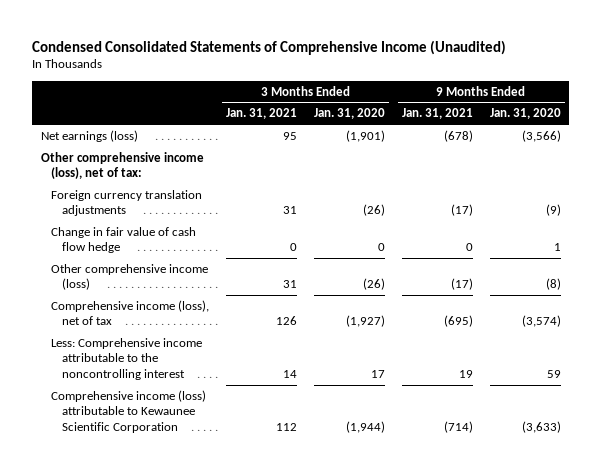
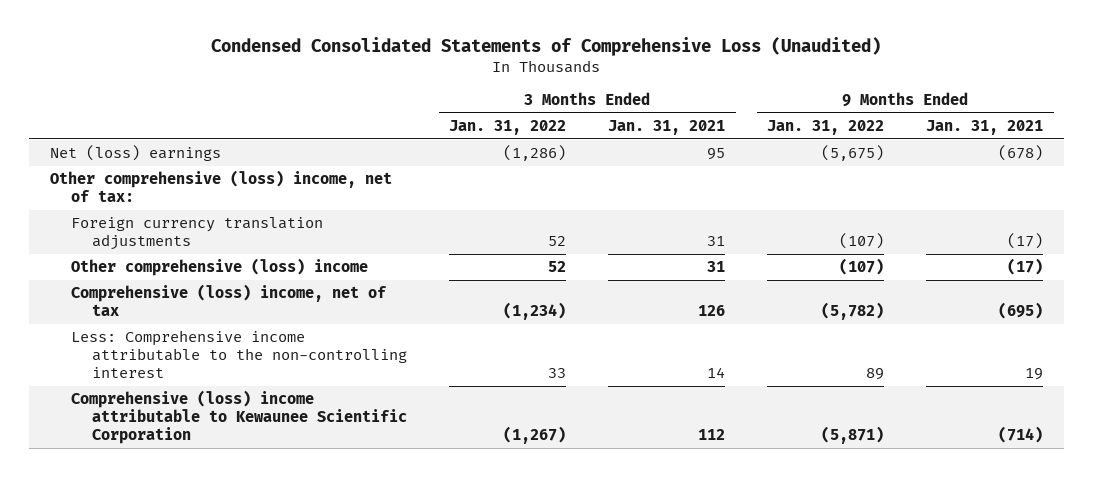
- Condensed Consolidated Statements of Comprehensive Income (Unaudited)
+ Condensed Consolidated Statements of Comprehensive Loss (Unaudited)
- | 3 Months Ended Jan. 31, 2021 | 3 Months Ended Jan. 31, 2020 | 9 Months Ended Jan. 31, 2021 | 9 Months Ended Jan. 31, 2020
+ | 3 Months Ended Jan. 31, 2022 | 3 Months Ended Jan. 31, 2021 | 9 Months Ended Jan. 31, 2022 | 9 Months Ended Jan. 31, 2021
- Net earnings (loss) | 95 | (1,901) | (678) | (3,566)
- Other comprehensive income (loss), net of tax:
+ Net (loss) earnings | (1,286) | 95 | (5,675) | (678)
+ Other comprehensive (loss) income, net of tax:
- Change in fair value of cash flow hedge | 0 | 0 | 0 | 1
- Other comprehensive income (loss) | 31 | (26) | (17) | (8)
- Comprehensive income (loss), net of tax | 126 | (1,927) | (695) | (3,574)
- Less: Comprehensive income attributable to the noncontrolling interest | 14 | 17 | 19 | 59
- Comprehensive income (loss) attributable to Kewaunee Scientific Corporation | 112 | (1,944) | (714) | (3,633)
+ Other comprehensive (loss) income | 52 | 31 | (107) | (17)
+ Comprehensive (loss) income, net of tax | (1,234) | 126 | (5,782) | (695)
+ Less: Comprehensive income attributable to the non-controlling interest | 33 | 14 | 89 | 19
+ Comprehensive (loss) income attributable to Kewaunee Scientific Corporation | (1,267) | 112 | (5,871) | (714)

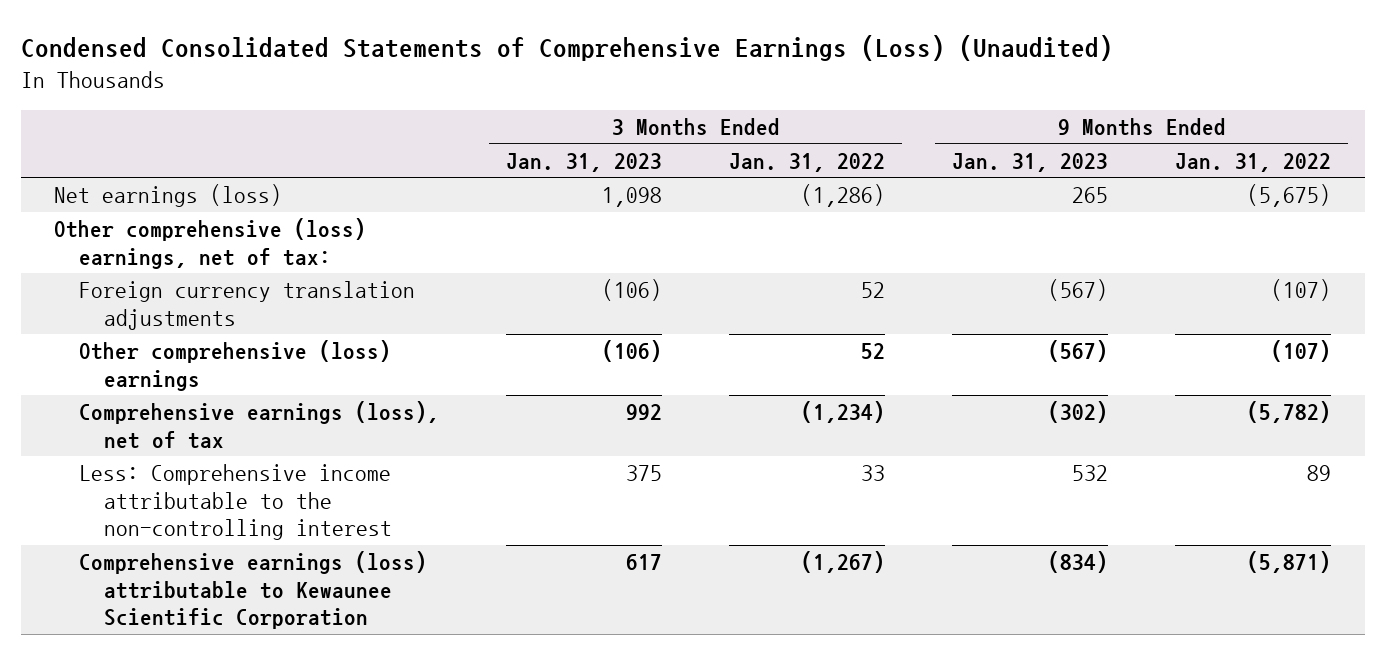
- Condensed Consolidated Statements of Comprehensive Loss (Unaudited)
+ Condensed Consolidated Statements of Comprehensive Earnings (Loss) (Unaudited)
- | 3 Months Ended Jan. 31, 2022 | 3 Months Ended Jan. 31, 2021 | 9 Months Ended Jan. 31, 2022 | 9 Months Ended Jan. 31, 2021
+ | 3 Months Ended Jan. 31, 2023 | 3 Months Ended Jan. 31, 2022 | 9 Months Ended Jan. 31, 2023 | 9 Months Ended Jan. 31, 2022
- Net (loss) earnings | (1,286) | 95 | (5,675) | (678)
- Other comprehensive (loss) income, net of tax:
+ Net earnings (loss) | 1,098 | (1,286) | 265 | (5,675)
+ Other comprehensive (loss) earnings, net of tax:
- Other comprehensive (loss) income | 52 | 31 | (107) | (17)
- Comprehensive (loss) income, net of tax | (1,234) | 126 | (5,782) | (695)
+ Other comprehensive (loss) earnings | (106) | 52 | (567) | (107)
+ Comprehensive earnings (loss), net of tax | 992 | (1,234) | (302) | (5,782)
- Comprehensive (loss) income attributable to Kewaunee Scientific Corporation | (1,267) | 112 | (5,871) | (714)
+ Comprehensive earnings (loss) attributable to Kewaunee Scientific Corporation | 617 | (1,267) | (834) | (5,871)

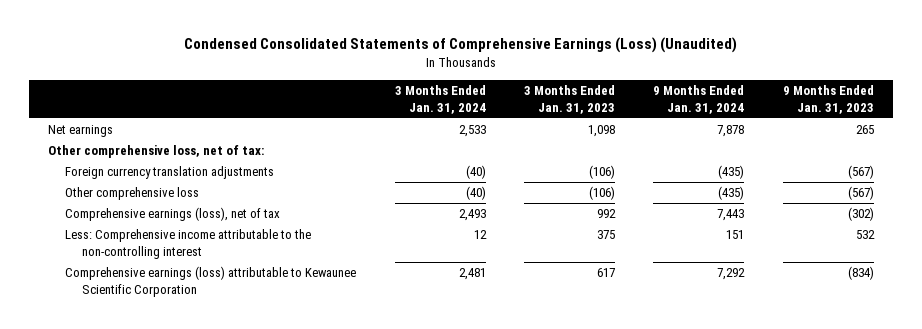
- | 3 Months Ended Jan. 31, 2023 | 3 Months Ended Jan. 31, 2022 | 9 Months Ended Jan. 31, 2023 | 9 Months Ended Jan. 31, 2022
+ | 3 Months Ended Jan. 31, 2024 | 3 Months Ended Jan. 31, 2023 | 9 Months Ended Jan. 31, 2024 | 9 Months Ended Jan. 31, 2023
- Net earnings (loss) | 1,098 | (1,286) | 265 | (5,675)
- Other comprehensive (loss) earnings, net of tax:
+ Net earnings | 2,533 | 1,098 | 7,878 | 265
+ Other comprehensive loss, net of tax:
- Other comprehensive (loss) earnings | (106) | 52 | (567) | (107)
+ Other comprehensive loss | (40) | (106) | (435) | (567)

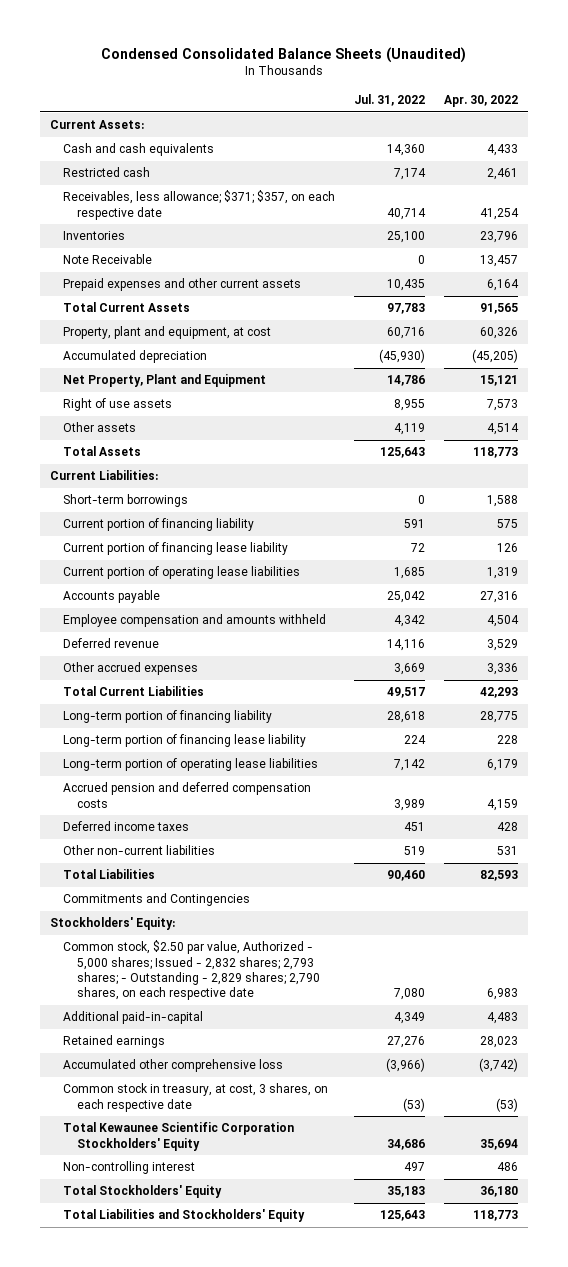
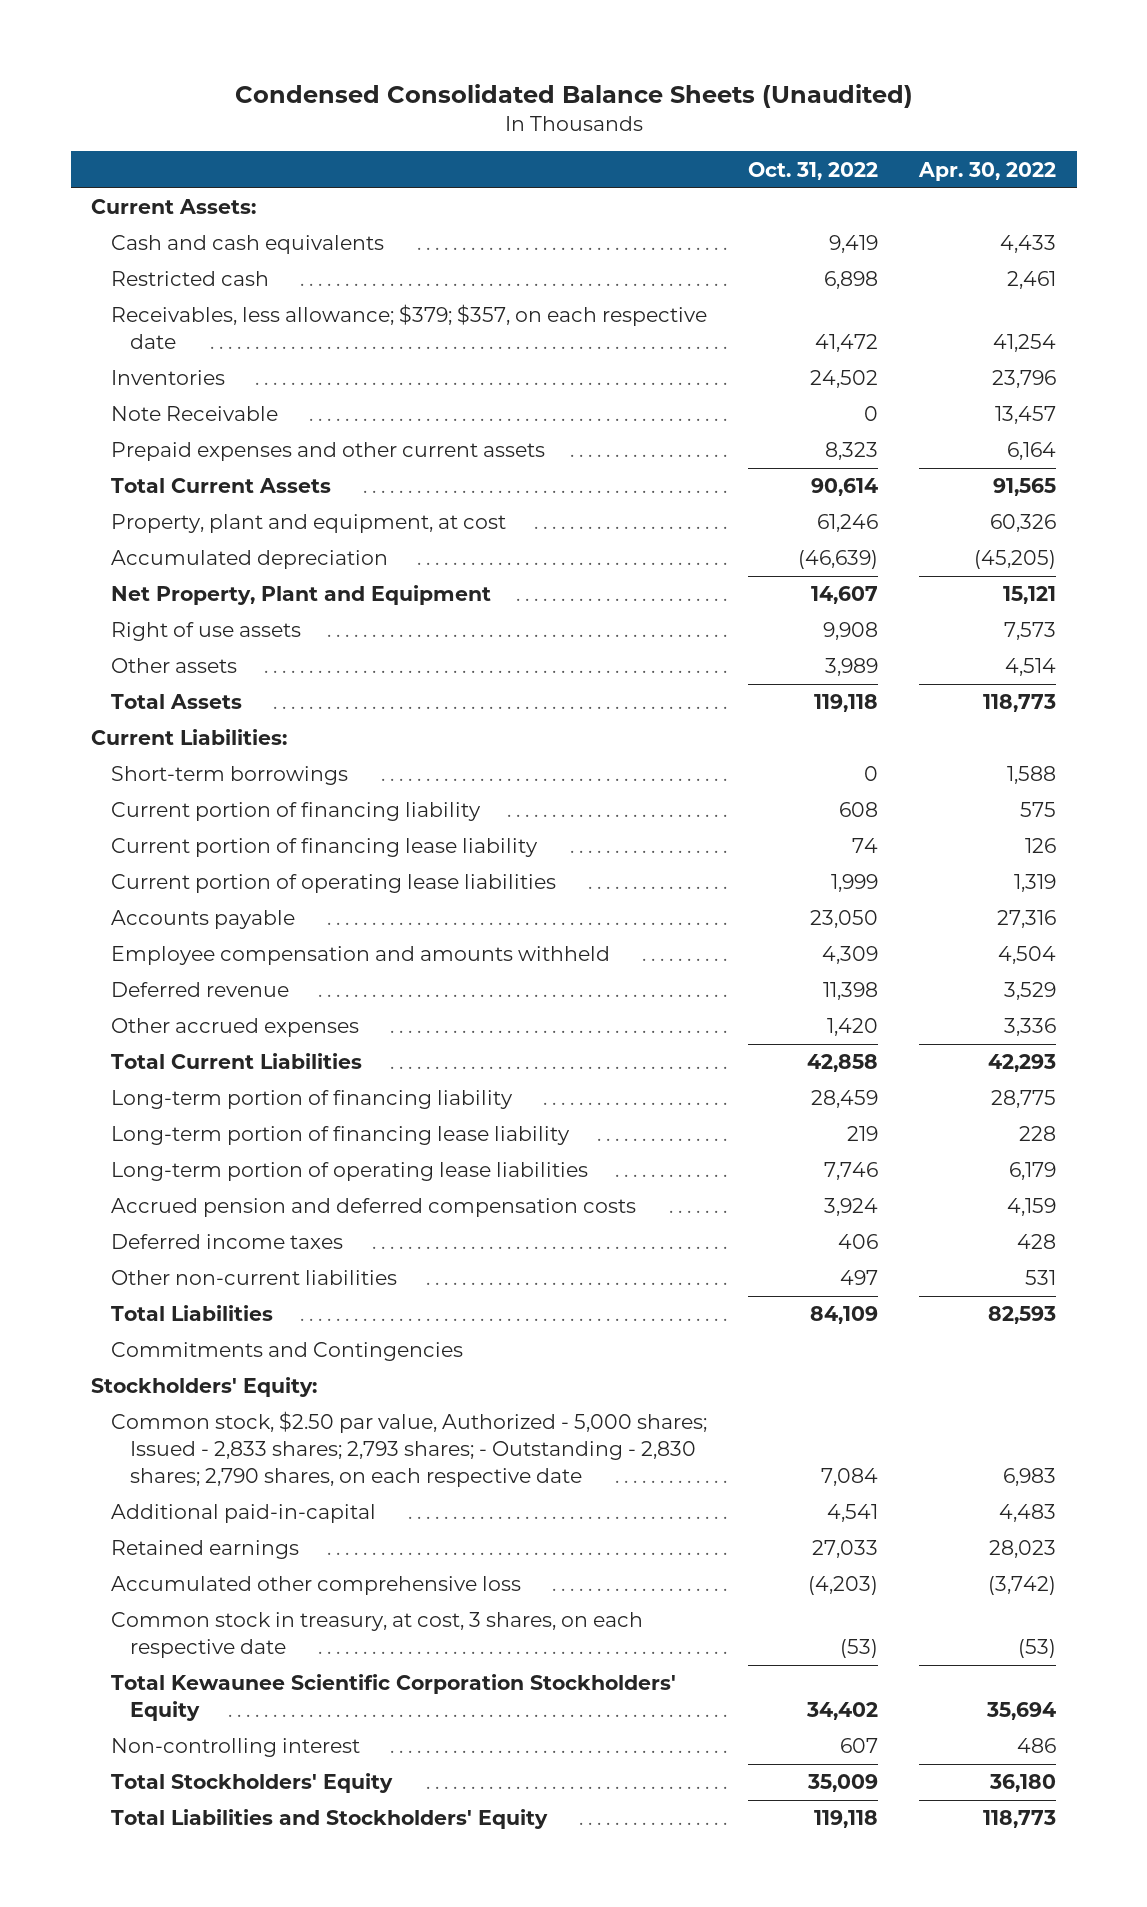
- | Jul. 31, 2022 | Apr. 30, 2022
+ | Oct. 31, 2022 | Apr. 30, 2022
- Receivables, less allowance; $371; $357, on each respective date | 40,714 | 41,254
+ Receivables, less allowance; $379; $357, on each respective date | 41,472 | 41,254
- Common stock, $2.50 par value, Authorized - 5,000 shares; Issued - 2,832 shares; 2,793 shares; - Outstanding - 2,829 shares; 2,790 shares, on each respective date | 7,080 | 6,983
+ Common stock, $2.50 par value, Authorized - 5,000 shares; Issued - 2,833 shares; 2,793 shares; - Outstanding - 2,830 shares; 2,790 shares, on each respective date | 7,084 | 6,983

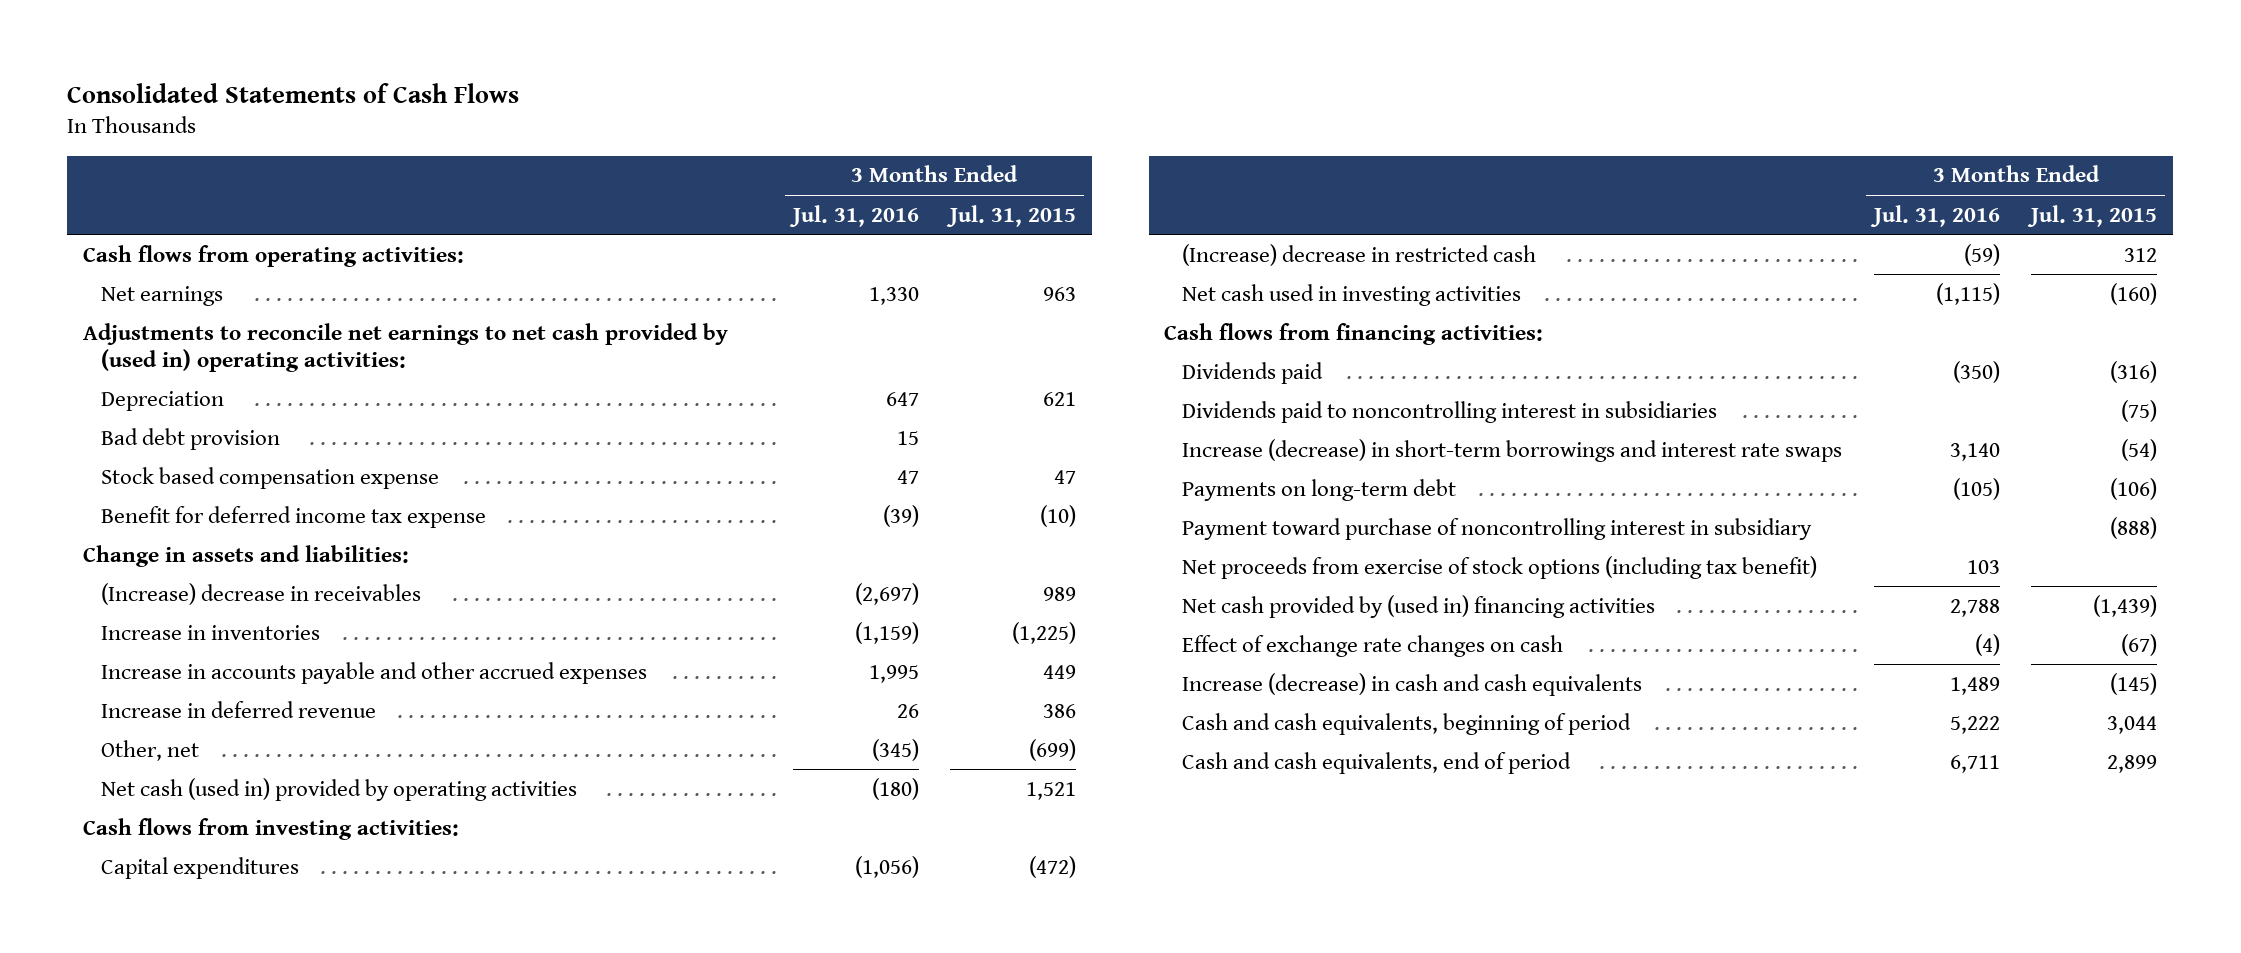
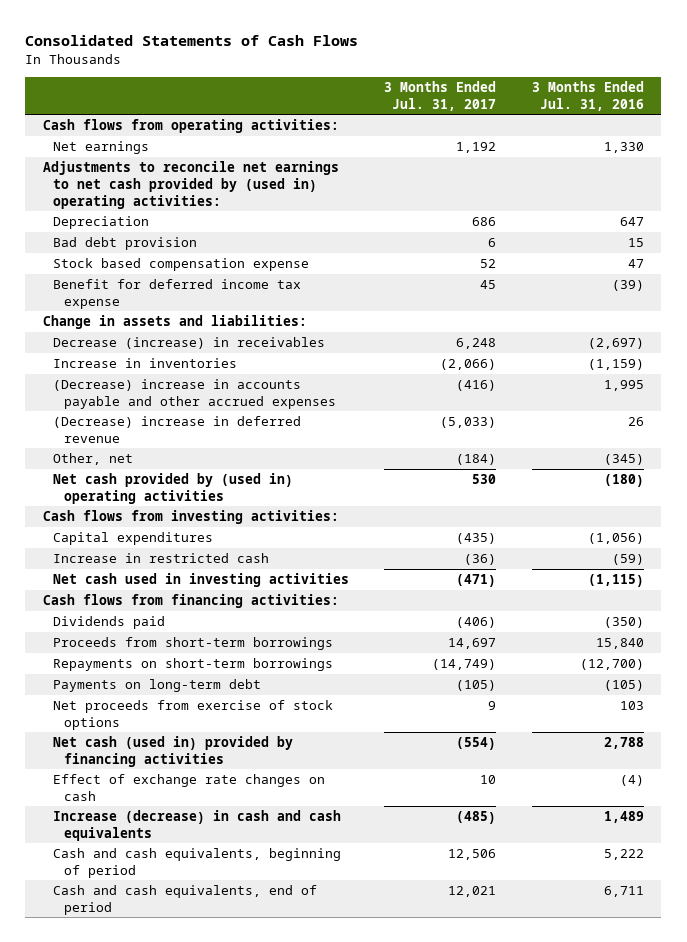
- | 3 Months Ended Jul. 31, 2016 | 3 Months Ended Jul. 31, 2015
+ | 3 Months Ended Jul. 31, 2017 | 3 Months Ended Jul. 31, 2016
- (Increase) decrease in receivables | (2,697) | 989
+ Decrease (increase) in receivables | 6,248 | (2,697)
- Increase in accounts payable and other accrued expenses | 1,995 | 449
- Increase in deferred revenue | 26 | 386
+ (Decrease) increase in accounts payable and other accrued expenses | (416) | 1,995
+ (Decrease) increase in deferred revenue | (5,033) | 26
- Net cash (used in) provided by operating activities | (180) | 1,521
+ Net cash provided by (used in) operating activities | 530 | (180)
- (Increase) decrease in restricted cash | (59) | 312
+ Increase in restricted cash | (36) | (59)
- Dividends paid to noncontrolling interest in subsidiaries | | (75)
- Increase (decrease) in short-term borrowings and interest rate swaps | 3,140 | (54)
+ Proceeds from short-term borrowings | 14,697 | 15,840
+ Repayments on short-term borrowings | (14,749) | (12,700)
- Payment toward purchase of noncontrolling interest in subsidiary | | (888)
- Net proceeds from exercise of stock options (including tax benefit) | 103 |
- Net cash provided by (used in) financing activities | 2,788 | (1,439)
+ Net proceeds from exercise of stock options | 9 | 103
+ Net cash (used in) provided by financing activities | (554) | 2,788

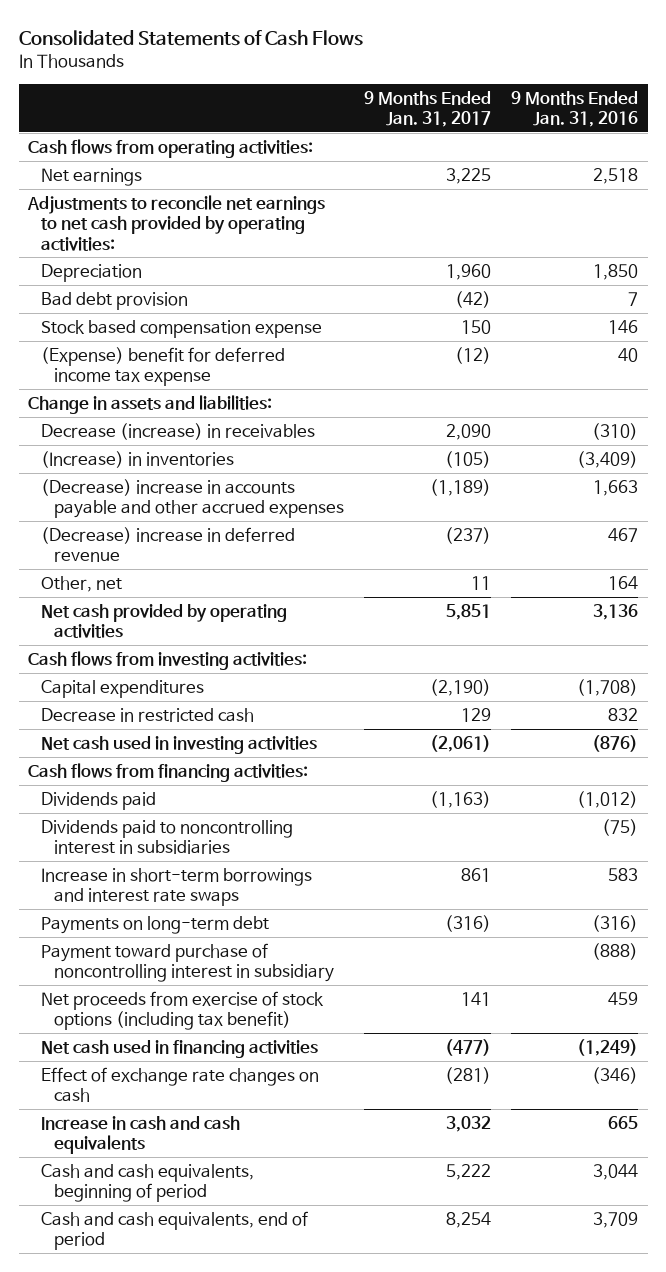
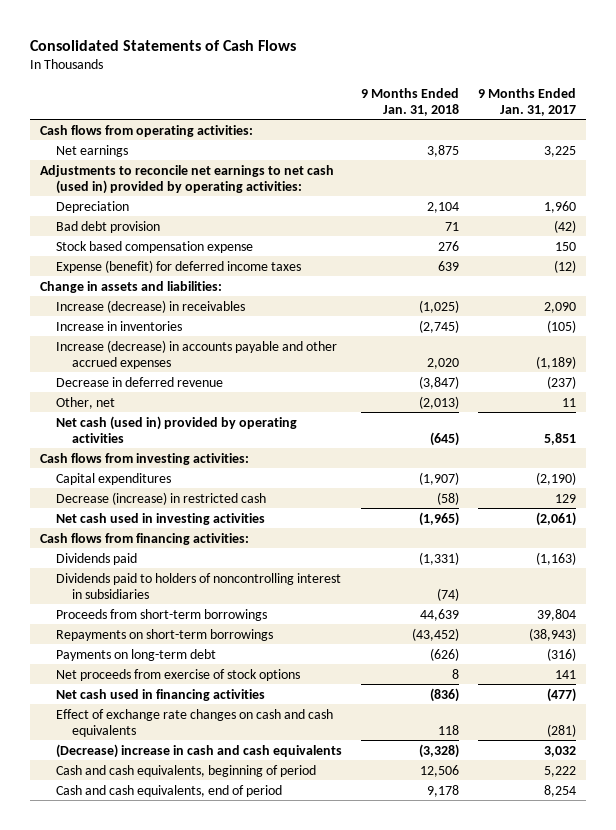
- | 9 Months Ended Jan. 31, 2017 | 9 Months Ended Jan. 31, 2016
+ | 9 Months Ended Jan. 31, 2018 | 9 Months Ended Jan. 31, 2017
- Adjustments to reconcile net earnings to net cash provided by operating activities:
+ Adjustments to reconcile net earnings to net cash (used in) provided by operating activities:
- (Expense) benefit for deferred income tax expense | (12) | 40
+ Expense (benefit) for deferred income taxes | 639 | (12)
- Decrease (increase) in receivables | 2,090 | (310)
- (Increase) in inventories | (105) | (3,409)
- (Decrease) increase in accounts payable and other accrued expenses | (1,189) | 1,663
- (Decrease) increase in deferred revenue | (237) | 467
+ Increase (decrease) in receivables | (1,025) | 2,090
+ Increase in inventories | (2,745) | (105)
+ Increase (decrease) in accounts payable and other accrued expenses | 2,020 | (1,189)
+ Decrease in deferred revenue | (3,847) | (237)
- Net cash provided by operating activities | 5,851 | 3,136
+ Net cash (used in) provided by operating activities | (645) | 5,851
- Decrease in restricted cash | 129 | 832
+ Decrease (increase) in restricted cash | (58) | 129
- Dividends paid to noncontrolling interest in subsidiaries | | (75)
- Increase in short-term borrowings and interest rate swaps | 861 | 583
+ Dividends paid to holders of noncontrolling interest in subsidiaries | (74) |
+ Proceeds from short-term borrowings | 44,639 | 39,804
+ Repayments on short-term borrowings | (43,452) | (38,943)
- Payment toward purchase of noncontrolling interest in subsidiary | | (888)
- Net proceeds from exercise of stock options (including tax benefit) | 141 | 459
+ Net proceeds from exercise of stock options | 8 | 141
- Effect of exchange rate changes on cash | (281) | (346)
- Increase in cash and cash equivalents | 3,032 | 665
+ Effect of exchange rate changes on cash and cash equivalents | 118 | (281)
+ (Decrease) increase in cash and cash equivalents | (3,328) | 3,032

